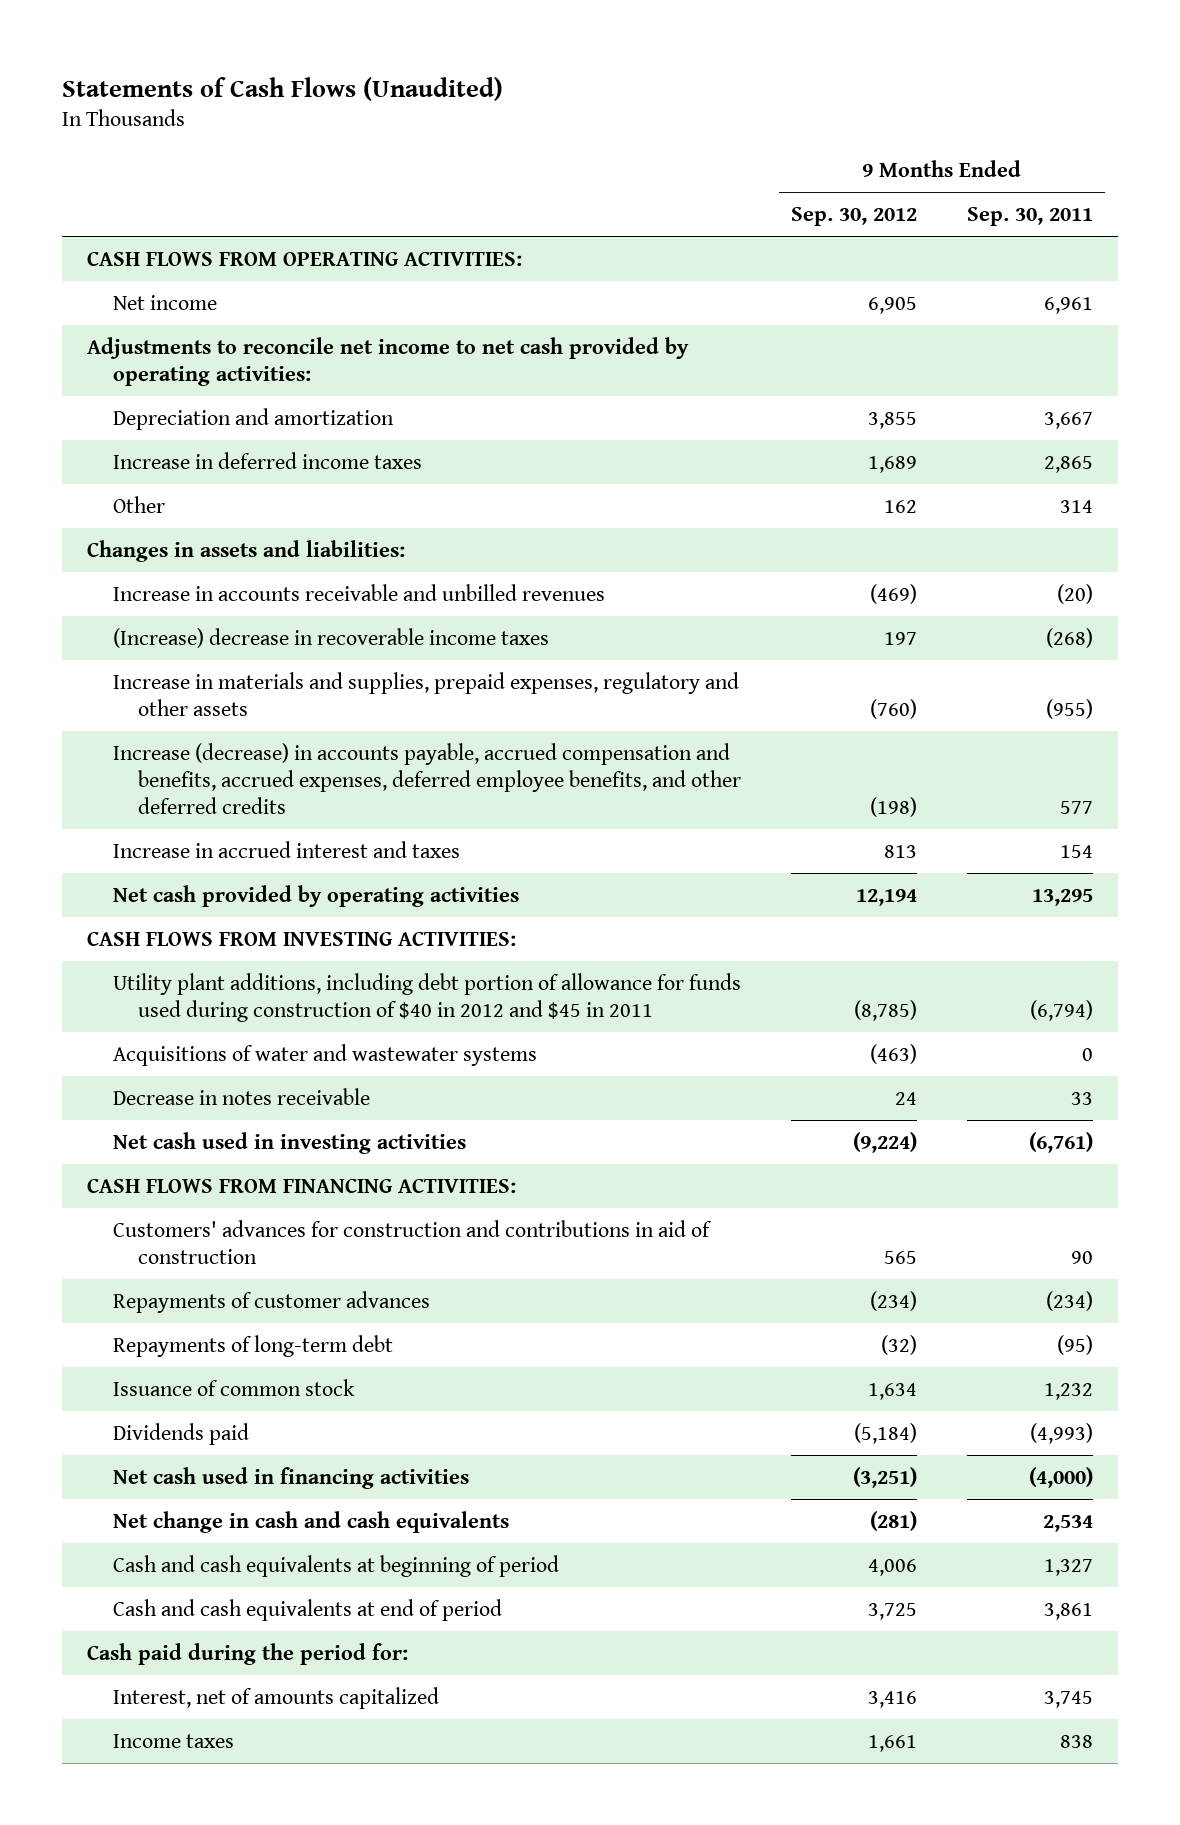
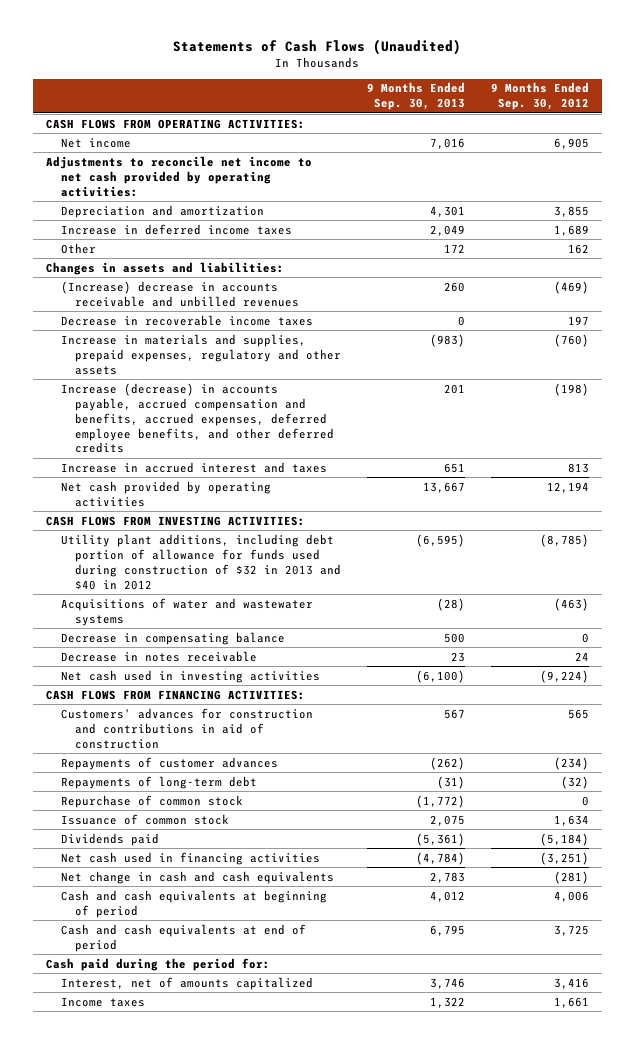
- | 9 Months Ended Sep. 30, 2012 | 9 Months Ended Sep. 30, 2011
+ | 9 Months Ended Sep. 30, 2013 | 9 Months Ended Sep. 30, 2012
- Increase in accounts receivable and unbilled revenues | (469) | (20)
- (Increase) decrease in recoverable income taxes | 197 | (268)
+ (Increase) decrease in accounts receivable and unbilled revenues | 260 | (469)
+ Decrease in recoverable income taxes | 0 | 197
- Utility plant additions, including debt portion of allowance for funds used during construction of $40 in 2012 and $45 in 2011 | (8,785) | (6,794)
+ Utility plant additions, including debt portion of allowance for funds used during construction of $32 in 2013 and $40 in 2012 | (6,595) | (8,785)
+ Decrease in compensating balance | 500 | 0
+ Repurchase of common stock | (1,772) | 0

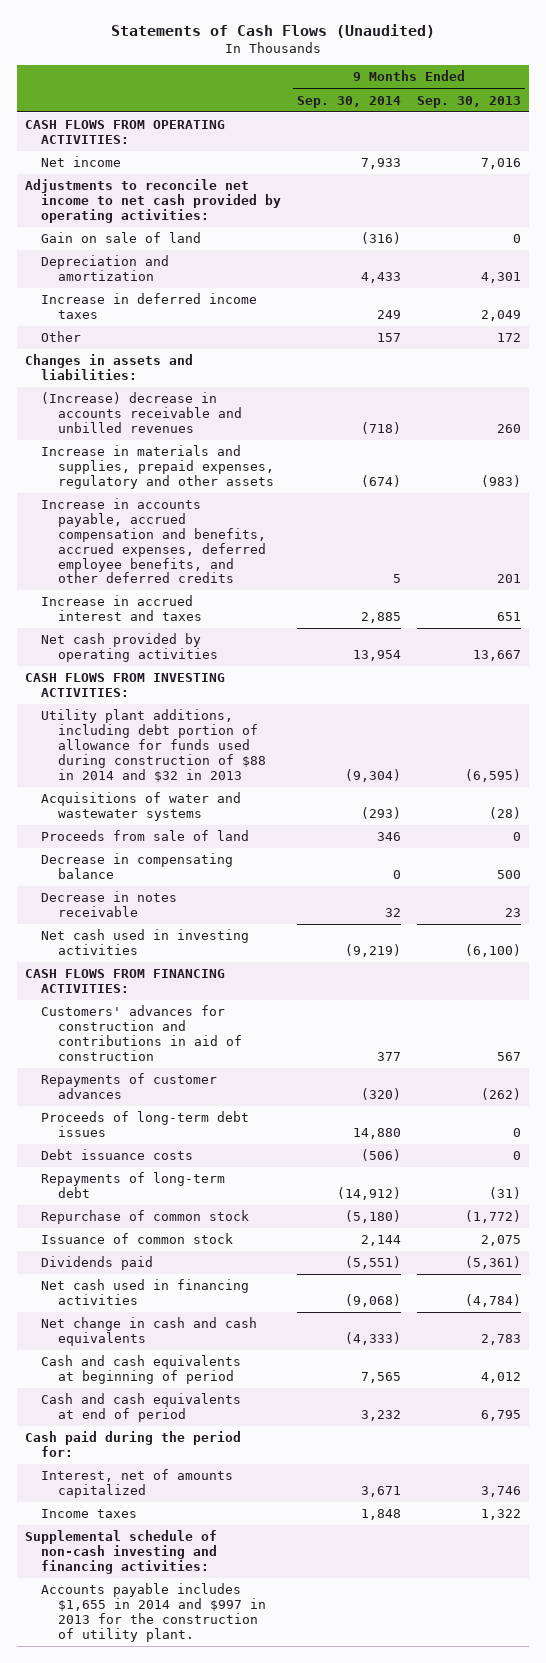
- | 9 Months Ended Sep. 30, 2013 | 9 Months Ended Sep. 30, 2012
+ | 9 Months Ended Sep. 30, 2014 | 9 Months Ended Sep. 30, 2013
+ Gain on sale of land | (316) | 0
- Decrease in recoverable income taxes | 0 | 197
- Increase (decrease) in accounts payable, accrued compensation and benefits, accrued expenses, deferred employee benefits, and other deferred credits | 201 | (198)
+ Increase in accounts payable, accrued compensation and benefits, accrued expenses, deferred employee benefits, and other deferred credits | 5 | 201
- Utility plant additions, including debt portion of allowance for funds used during construction of $32 in 2013 and $40 in 2012 | (6,595) | (8,785)
+ Utility plant additions, including debt portion of allowance for funds used during construction of $88 in 2014 and $32 in 2013 | (9,304) | (6,595)
+ Proceeds from sale of land | 346 | 0
+ Proceeds of long-term debt issues | 14,880 | 0
+ Debt issuance costs | (506) | 0
+ Supplemental schedule of non-cash investing and financing activities:
+ Accounts payable includes $1,655 in 2014 and $997 in 2013 for the construction of utility plant.

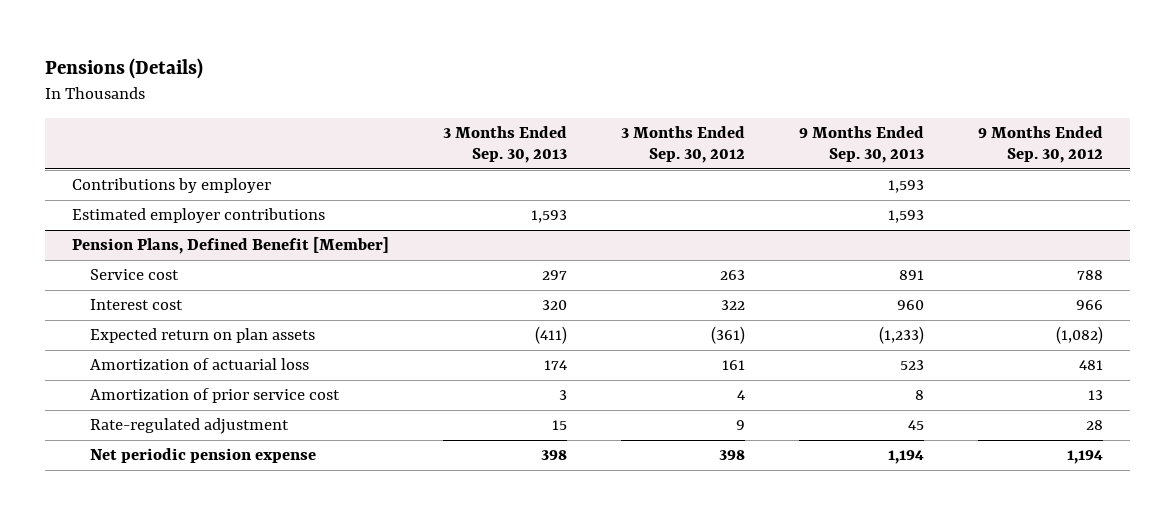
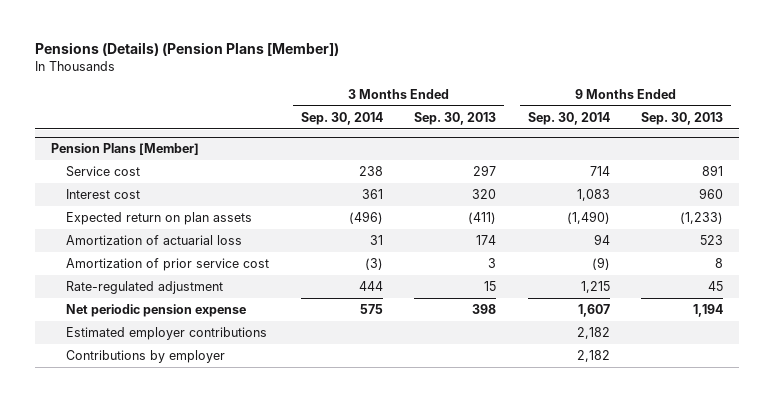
- Pensions (Details)
+ Pensions (Details) (Pension Plans [Member])
- | 3 Months Ended Sep. 30, 2013 | 3 Months Ended Sep. 30, 2012 | 9 Months Ended Sep. 30, 2013 | 9 Months Ended Sep. 30, 2012
+ | 3 Months Ended Sep. 30, 2014 | 3 Months Ended Sep. 30, 2013 | 9 Months Ended Sep. 30, 2014 | 9 Months Ended Sep. 30, 2013
- Contributions by employer | | | 1,593 |
- Estimated employer contributions | 1,593 | | 1,593 |
- Pension Plans, Defined Benefit [Member]
+ Pension Plans [Member]
+ Estimated employer contributions | | | 2,182 |
+ Contributions by employer | | | 2,182 |

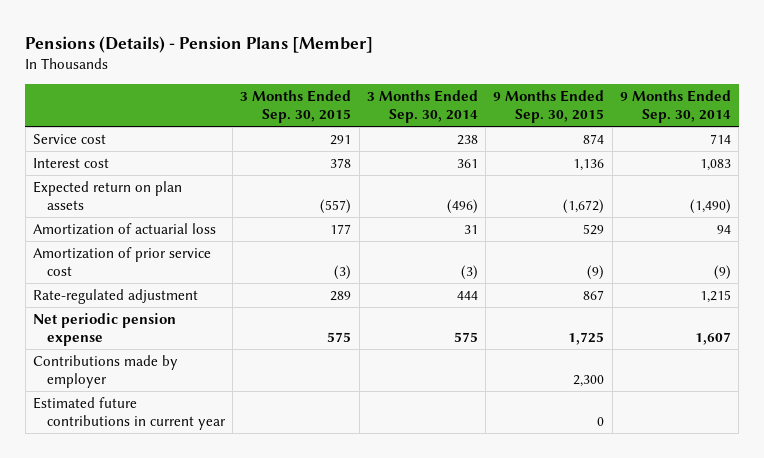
- Pensions (Details) (Pension Plans [Member])
+ Pensions (Details) - Pension Plans [Member]
- | 3 Months Ended Sep. 30, 2014 | 3 Months Ended Sep. 30, 2013 | 9 Months Ended Sep. 30, 2014 | 9 Months Ended Sep. 30, 2013
+ | 3 Months Ended Sep. 30, 2015 | 3 Months Ended Sep. 30, 2014 | 9 Months Ended Sep. 30, 2015 | 9 Months Ended Sep. 30, 2014
- Pension Plans [Member]
- Estimated employer contributions | | | 2,182 |
- Contributions by employer | | | 2,182 |
+ Contributions made by employer | | | 2,300 |
+ Estimated future contributions in current year | | | 0 |

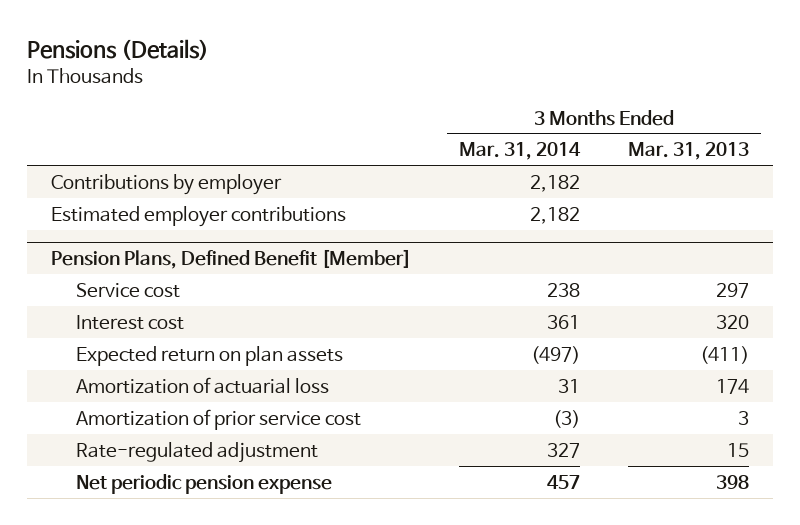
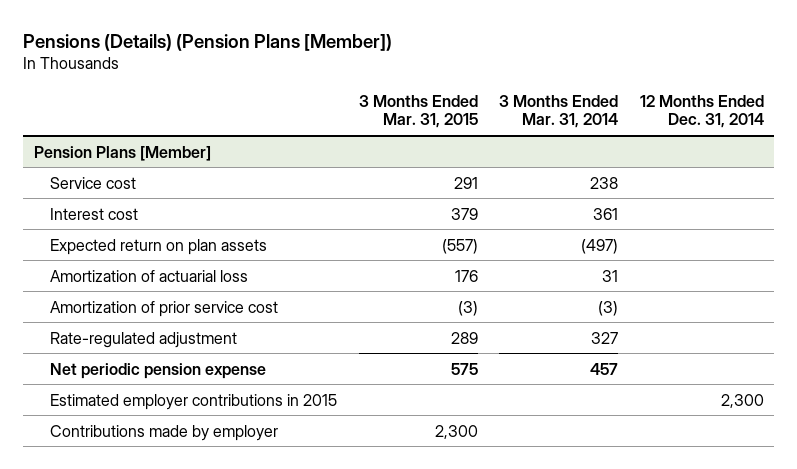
- Pensions (Details)
+ Pensions (Details) (Pension Plans [Member])
- | 3 Months Ended Mar. 31, 2014 | 3 Months Ended Mar. 31, 2013
+ | 3 Months Ended Mar. 31, 2015 | 3 Months Ended Mar. 31, 2014 | 12 Months Ended Dec. 31, 2014
- Contributions by employer | 2,182 |
- Estimated employer contributions | 2,182 |
- Pension Plans, Defined Benefit [Member]
+ Pension Plans [Member]
+ Estimated employer contributions in 2015 | | | 2,300
+ Contributions made by employer | 2,300 | |

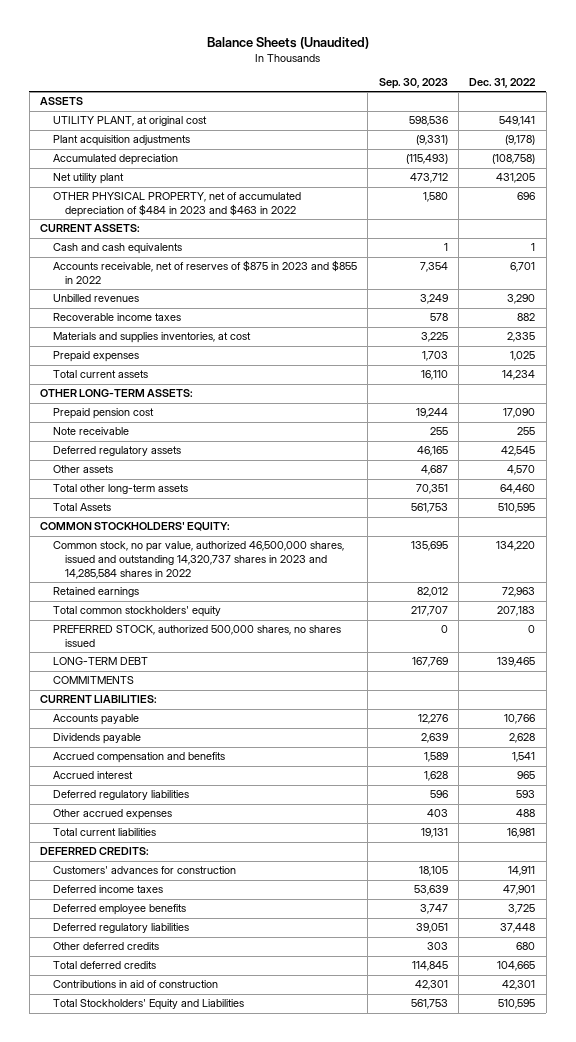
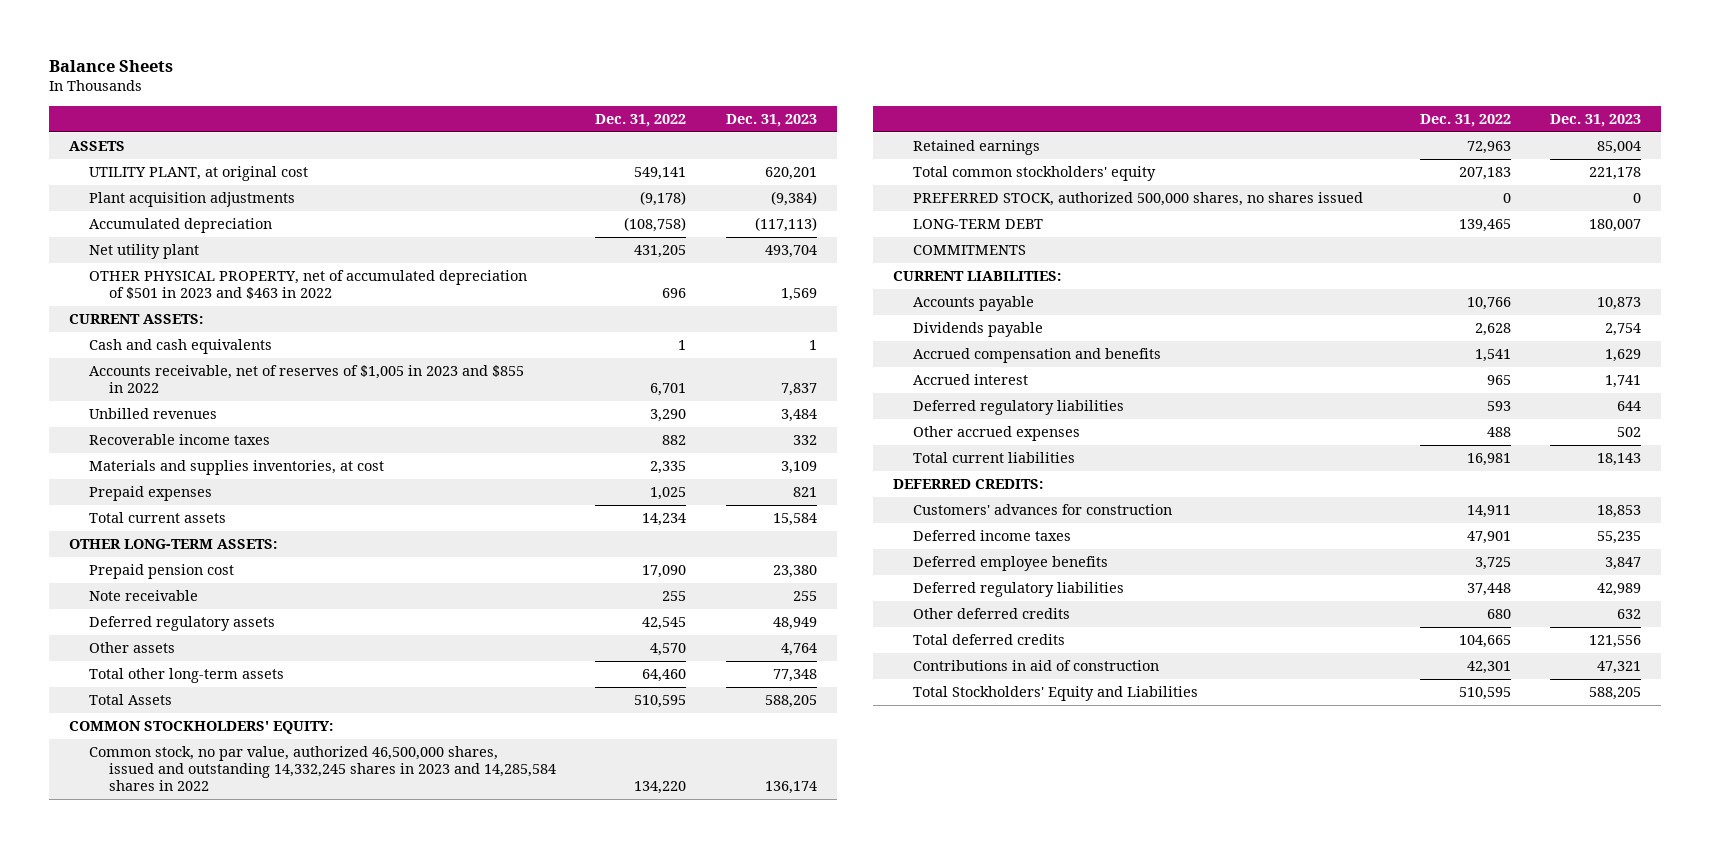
- Balance Sheets (Unaudited)
+ Balance Sheets
- | Sep. 30, 2023 | Dec. 31, 2022
+ | Dec. 31, 2022 | Dec. 31, 2023
- OTHER PHYSICAL PROPERTY, net of accumulated depreciation of $484 in 2023 and $463 in 2022 | 1,580 | 696
+ OTHER PHYSICAL PROPERTY, net of accumulated depreciation of $501 in 2023 and $463 in 2022 | 696 | 1,569
- Accounts receivable, net of reserves of $875 in 2023 and $855 in 2022 | 7,354 | 6,701
+ Accounts receivable, net of reserves of $1,005 in 2023 and $855 in 2022 | 6,701 | 7,837
- Common stock, no par value, authorized 46,500,000 shares, issued and outstanding 14,320,737 shares in 2023 and 14,285,584 shares in 2022 | 135,695 | 134,220
+ Common stock, no par value, authorized 46,500,000 shares, issued and outstanding 14,332,245 shares in 2023 and 14,285,584 shares in 2022 | 134,220 | 136,174

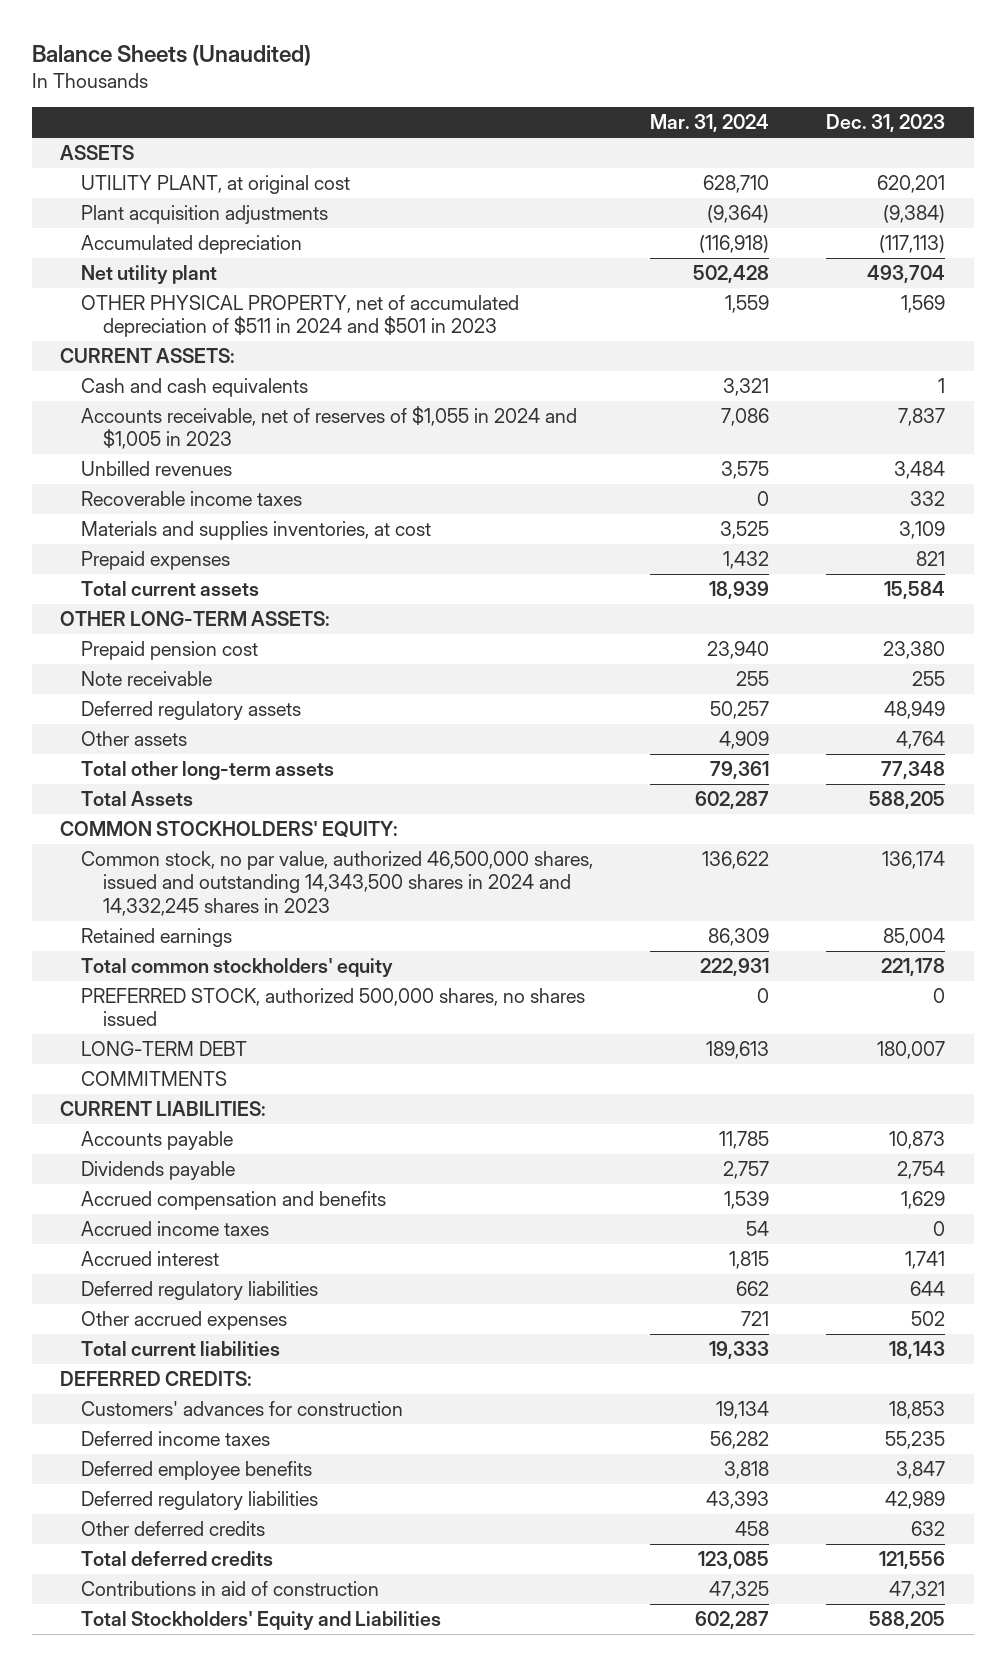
- Balance Sheets
+ Balance Sheets (Unaudited)
- | Dec. 31, 2022 | Dec. 31, 2023
+ | Mar. 31, 2024 | Dec. 31, 2023
- OTHER PHYSICAL PROPERTY, net of accumulated depreciation of $501 in 2023 and $463 in 2022 | 696 | 1,569
+ OTHER PHYSICAL PROPERTY, net of accumulated depreciation of $511 in 2024 and $501 in 2023 | 1,559 | 1,569
- Accounts receivable, net of reserves of $1,005 in 2023 and $855 in 2022 | 6,701 | 7,837
+ Accounts receivable, net of reserves of $1,055 in 2024 and $1,005 in 2023 | 7,086 | 7,837
- Common stock, no par value, authorized 46,500,000 shares, issued and outstanding 14,332,245 shares in 2023 and 14,285,584 shares in 2022 | 134,220 | 136,174
+ Common stock, no par value, authorized 46,500,000 shares, issued and outstanding 14,343,500 shares in 2024 and 14,332,245 shares in 2023 | 136,622 | 136,174
+ Accrued income taxes | 54 | 0

